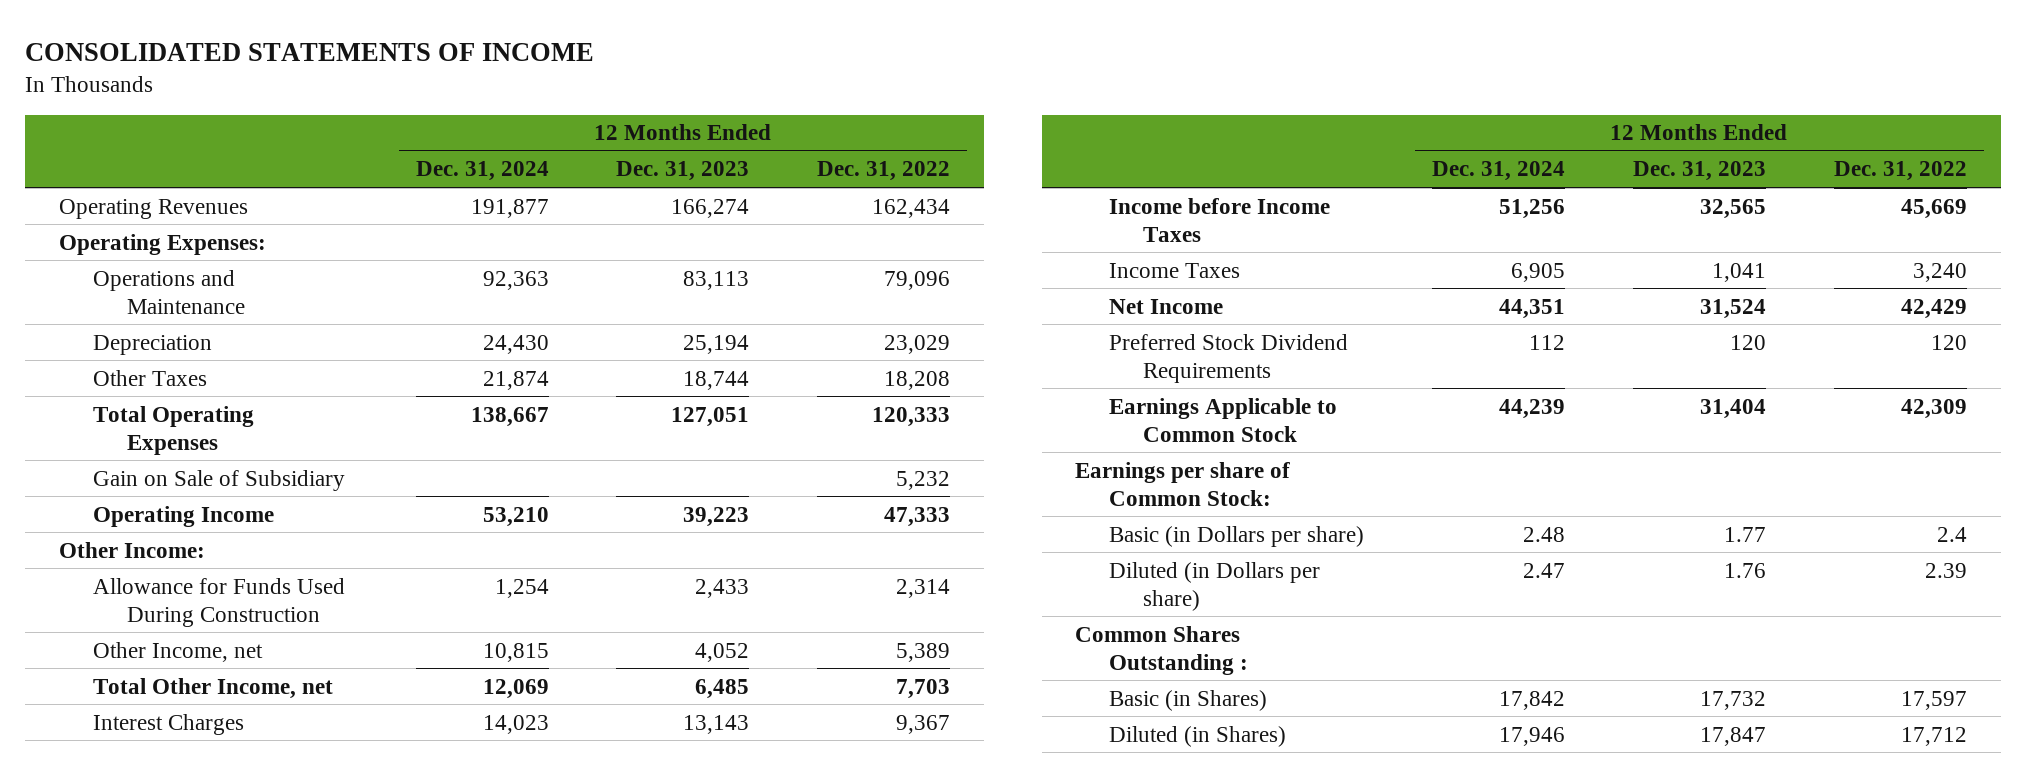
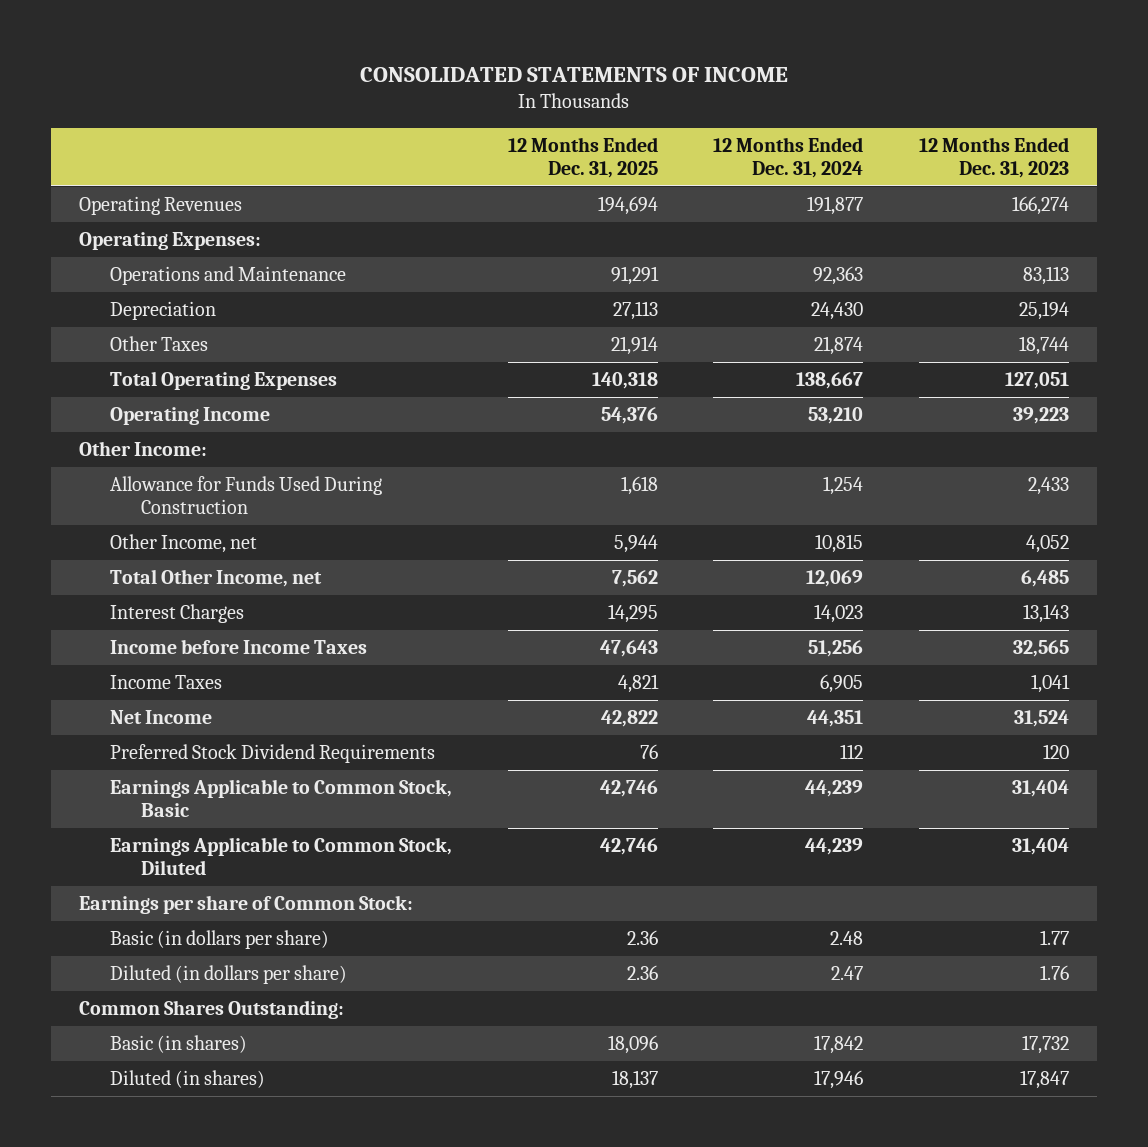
- | 12 Months Ended Dec. 31, 2024 | 12 Months Ended Dec. 31, 2023 | 12 Months Ended Dec. 31, 2022
+ | 12 Months Ended Dec. 31, 2025 | 12 Months Ended Dec. 31, 2024 | 12 Months Ended Dec. 31, 2023
- Gain on Sale of Subsidiary | | | 5,232
- Earnings Applicable to Common Stock | 44,239 | 31,404 | 42,309
+ Earnings Applicable to Common Stock, Basic | 42,746 | 44,239 | 31,404
+ Earnings Applicable to Common Stock, Diluted | 42,746 | 44,239 | 31,404
- Basic (in Dollars per share) | 2.48 | 1.77 | 2.4
- Diluted (in Dollars per share) | 2.47 | 1.76 | 2.39
- Common Shares Outstanding :
- Basic (in Shares) | 17,842 | 17,732 | 17,597
- Diluted (in Shares) | 17,946 | 17,847 | 17,712
+ Basic (in dollars per share) | 2.36 | 2.48 | 1.77
+ Diluted (in dollars per share) | 2.36 | 2.47 | 1.76
+ Common Shares Outstanding:
+ Basic (in shares) | 18,096 | 17,842 | 17,732
+ Diluted (in shares) | 18,137 | 17,946 | 17,847

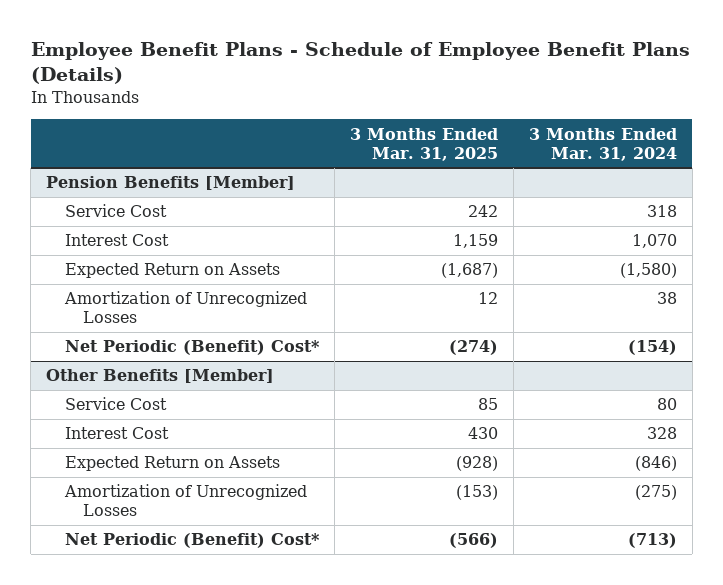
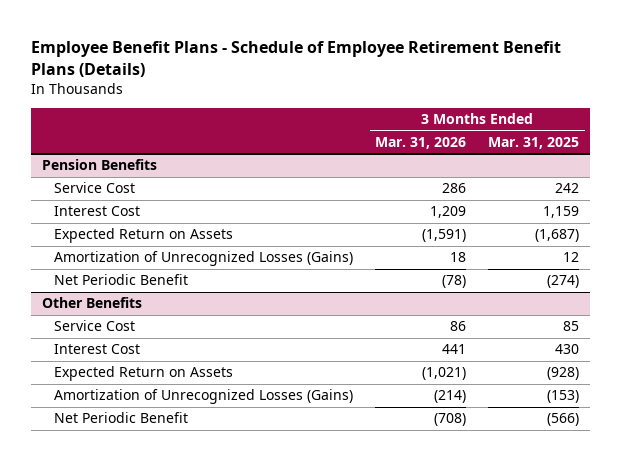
- Employee Benefit Plans - Schedule of Employee Benefit Plans (Details)
+ Employee Benefit Plans - Schedule of Employee Retirement Benefit Plans (Details)
- | 3 Months Ended Mar. 31, 2025 | 3 Months Ended Mar. 31, 2024
+ | 3 Months Ended Mar. 31, 2026 | 3 Months Ended Mar. 31, 2025
- Pension Benefits [Member]
+ Pension Benefits
- Amortization of Unrecognized Losses | 12 | 38
- Net Periodic (Benefit) Cost* | (274) | (154)
- Other Benefits [Member]
+ Amortization of Unrecognized Losses (Gains) | 18 | 12
+ Net Periodic Benefit | (78) | (274)
+ Other Benefits
- Amortization of Unrecognized Losses | (153) | (275)
- Net Periodic (Benefit) Cost* | (566) | (713)
+ Amortization of Unrecognized Losses (Gains) | (214) | (153)
+ Net Periodic Benefit | (708) | (566)

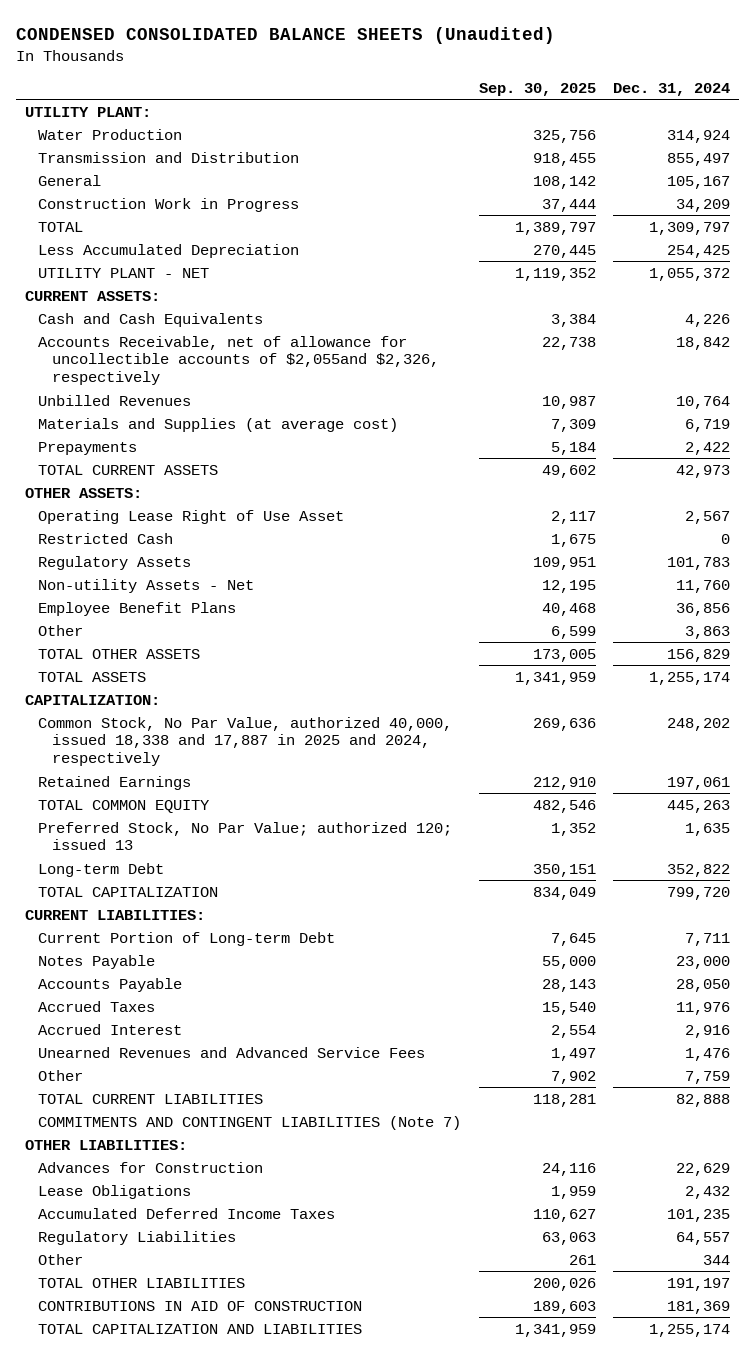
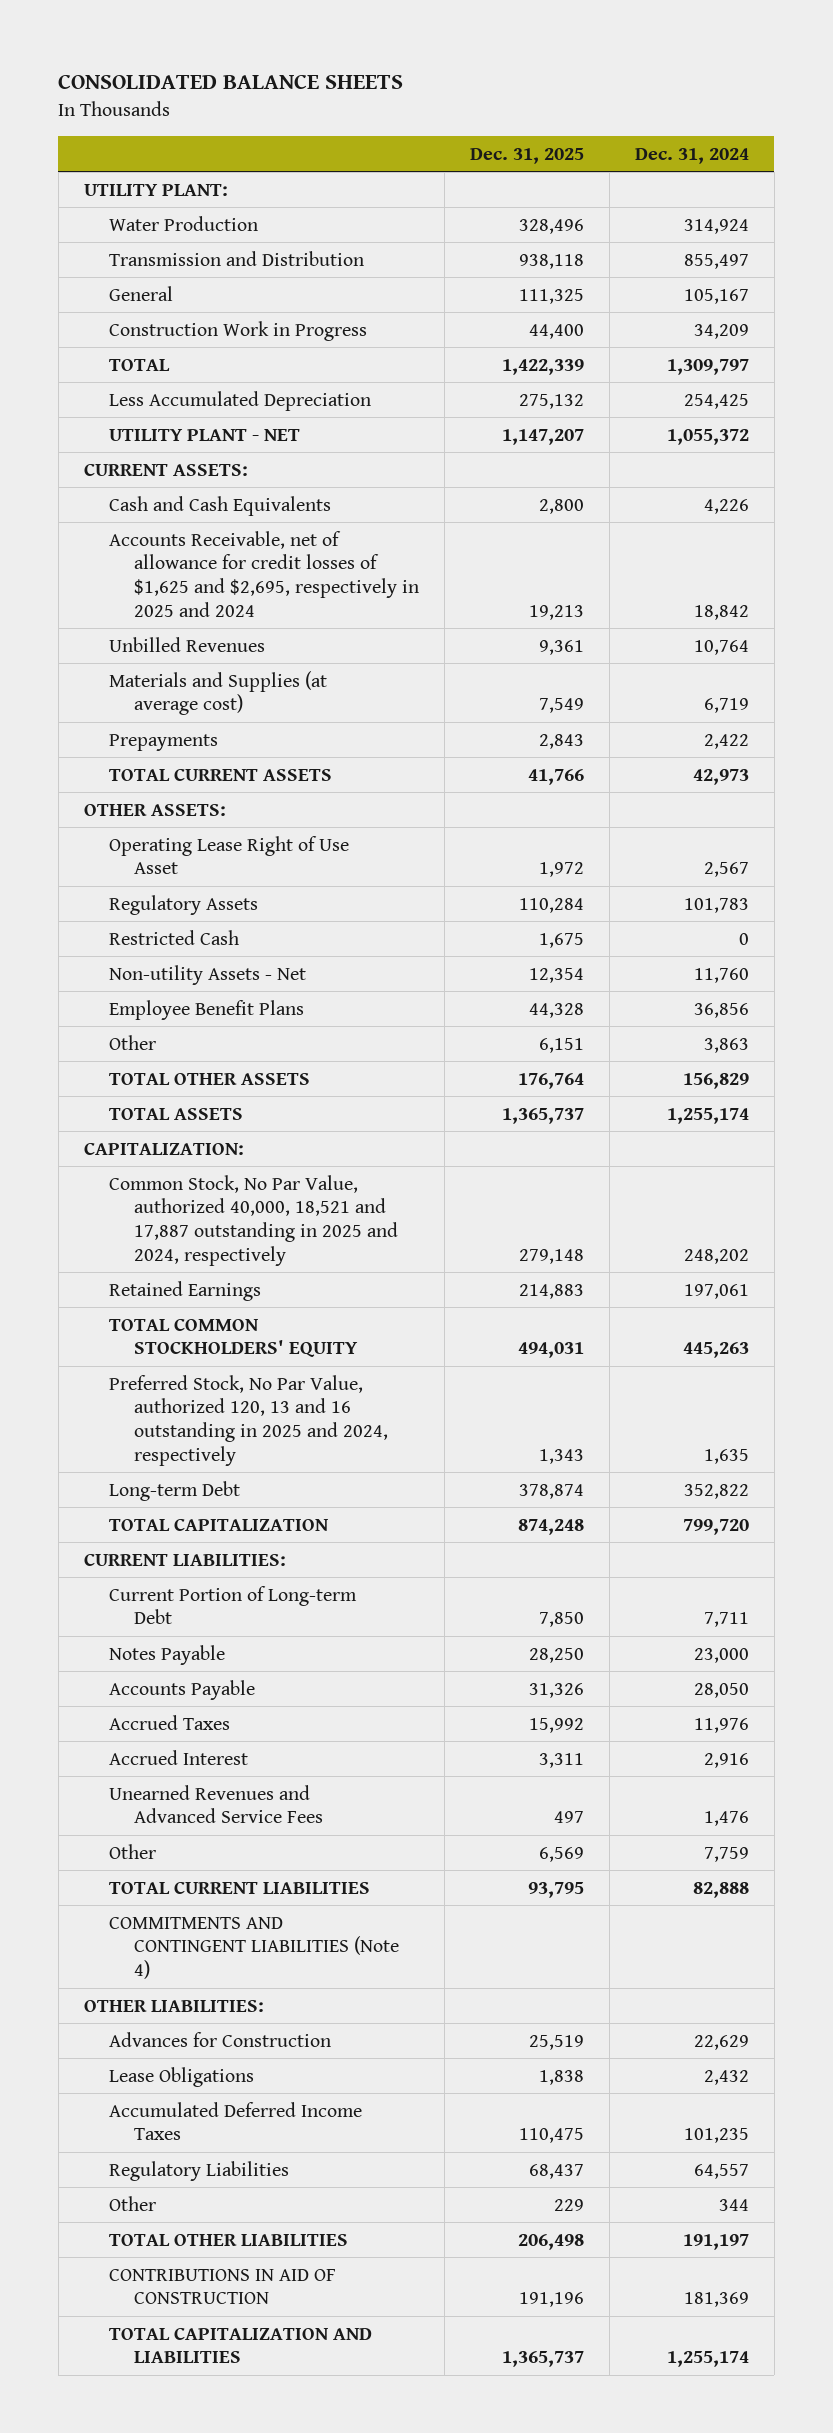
- CONDENSED CONSOLIDATED BALANCE SHEETS (Unaudited)
+ CONSOLIDATED BALANCE SHEETS
- | Sep. 30, 2025 | Dec. 31, 2024
+ | Dec. 31, 2025 | Dec. 31, 2024
- Accounts Receivable, net of allowance for uncollectible accounts of $2,055and $2,326, respectively | 22,738 | 18,842
+ Accounts Receivable, net of allowance for credit losses of $1,625 and $2,695, respectively in 2025 and 2024 | 19,213 | 18,842
moved down: Restricted Cash | 1,675 | 0
- Common Stock, No Par Value, authorized 40,000, issued 18,338 and 17,887 in 2025 and 2024, respectively | 269,636 | 248,202
+ Common Stock, No Par Value, authorized 40,000, 18,521 and 17,887 outstanding in 2025 and 2024, respectively | 279,148 | 248,202
- TOTAL COMMON EQUITY | 482,546 | 445,263
- Preferred Stock, No Par Value; authorized 120; issued 13 | 1,352 | 1,635
+ TOTAL COMMON STOCKHOLDERS' EQUITY | 494,031 | 445,263
+ Preferred Stock, No Par Value, authorized 120, 13 and 16 outstanding in 2025 and 2024, respectively | 1,343 | 1,635
- COMMITMENTS AND CONTINGENT LIABILITIES (Note 7)
+ COMMITMENTS AND CONTINGENT LIABILITIES (Note 4)

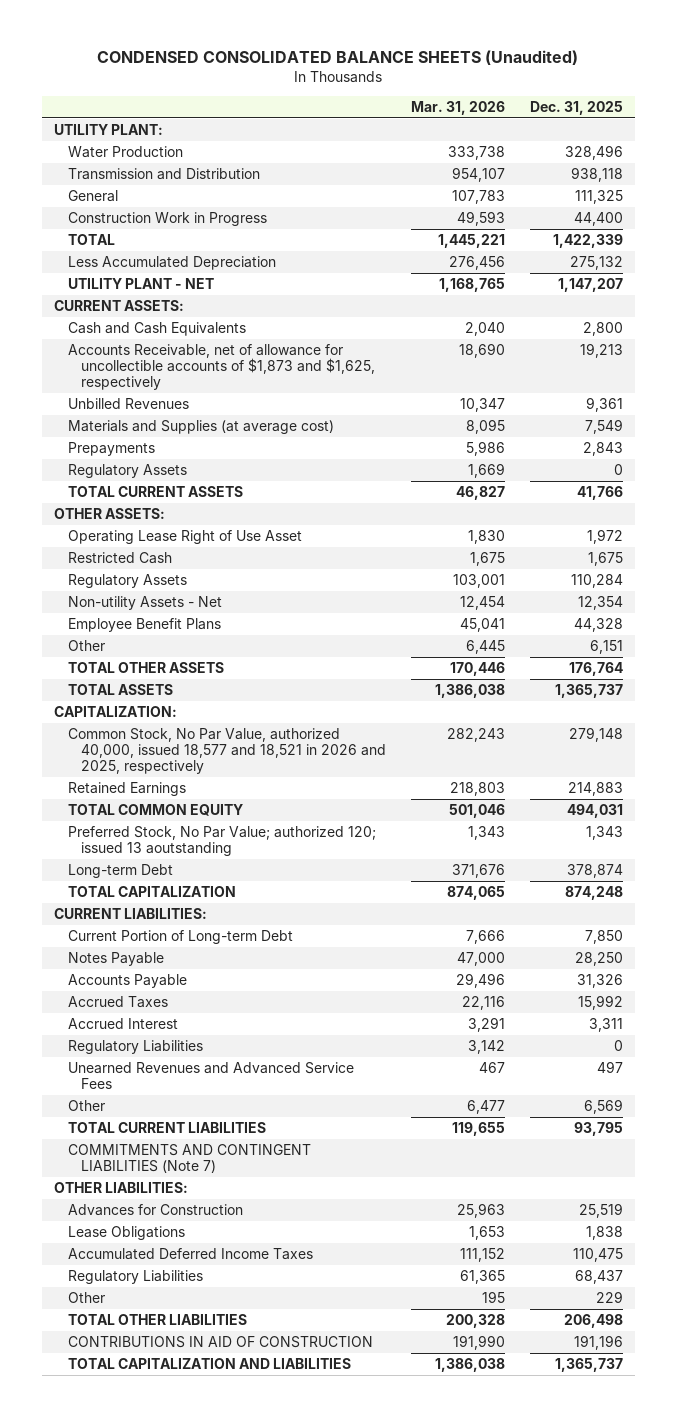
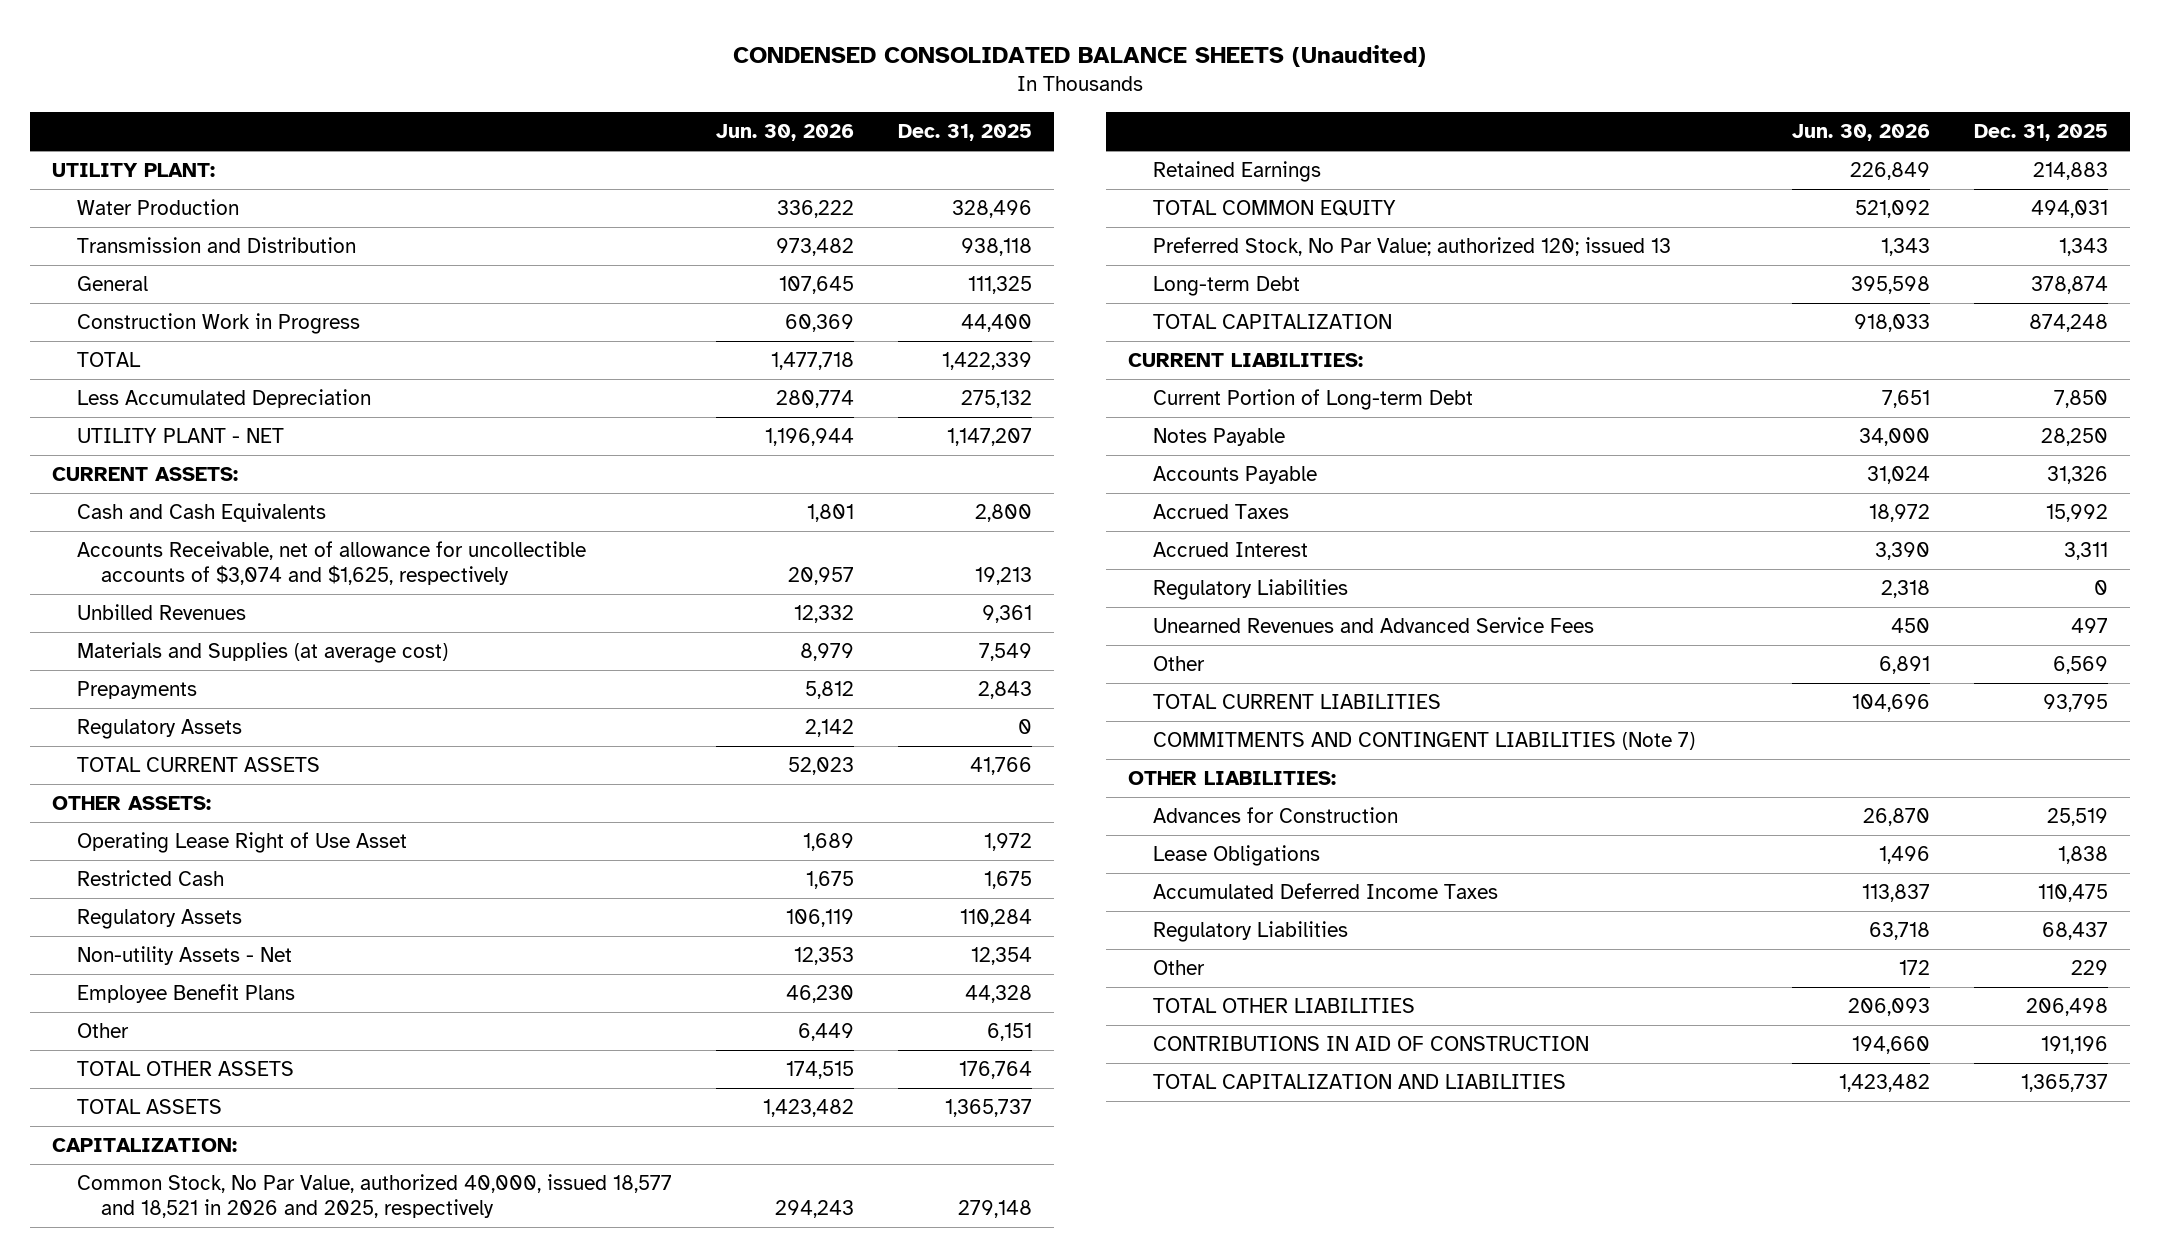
- | Mar. 31, 2026 | Dec. 31, 2025
+ | Jun. 30, 2026 | Dec. 31, 2025
- Accounts Receivable, net of allowance for uncollectible accounts of $1,873 and $1,625, respectively | 18,690 | 19,213
+ Accounts Receivable, net of allowance for uncollectible accounts of $3,074 and $1,625, respectively | 20,957 | 19,213
- Preferred Stock, No Par Value; authorized 120; issued 13 aoutstanding | 1,343 | 1,343
+ Preferred Stock, No Par Value; authorized 120; issued 13 | 1,343 | 1,343

